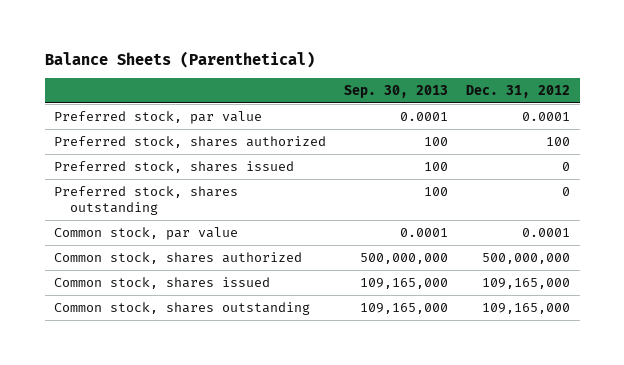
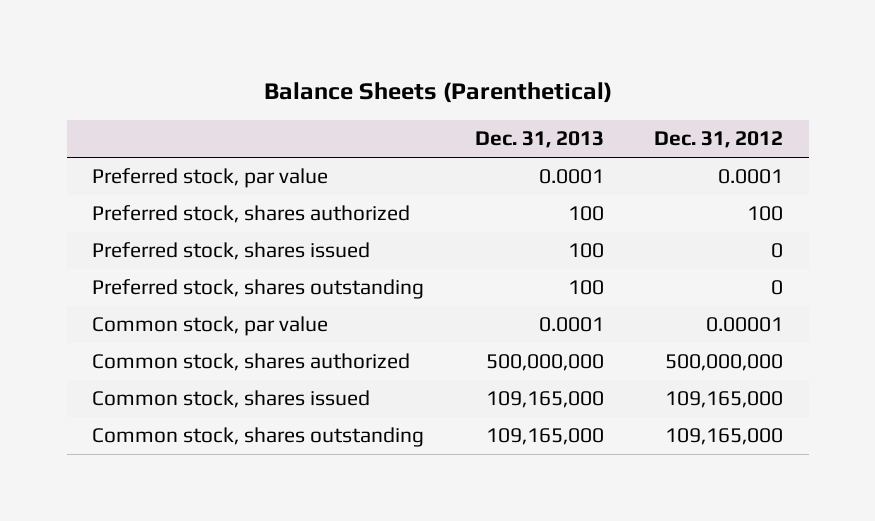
- | Sep. 30, 2013 | Dec. 31, 2012
+ | Dec. 31, 2013 | Dec. 31, 2012
- Common stock, par value | 0.0001 | 0.0001
+ Common stock, par value | 0.0001 | 0.00001

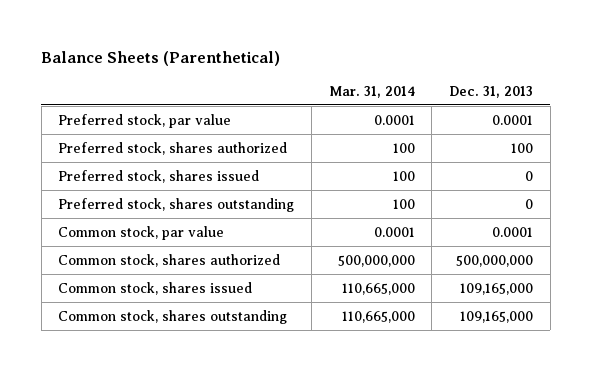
- | Dec. 31, 2013 | Dec. 31, 2012
+ | Mar. 31, 2014 | Dec. 31, 2013
- Preferred stock, shares issued | 100 | 0
- Preferred stock, shares outstanding | 100 | 0
+ Preferred stock, shares issued | 100 | 0
+ Preferred stock, shares outstanding | 100 | 0

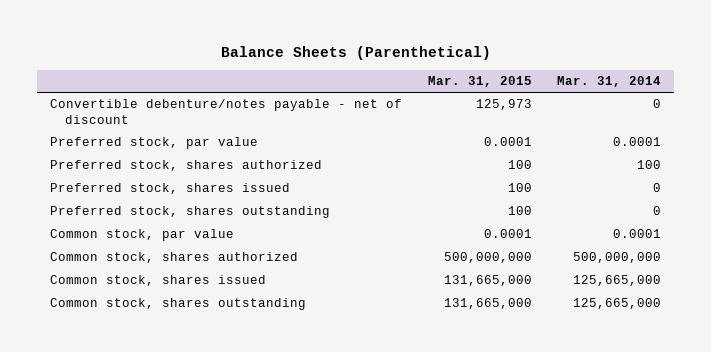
- | Mar. 31, 2014 | Dec. 31, 2013
+ | Mar. 31, 2015 | Mar. 31, 2014
+ Convertible debenture/notes payable - net of discount | 125,973 | 0
- Preferred stock, shares issued | 100 | 0
- Preferred stock, shares outstanding | 100 | 0
+ Preferred stock, shares issued | 100 | 0
+ Preferred stock, shares outstanding | 100 | 0
- Common stock, shares issued | 110,665,000 | 109,165,000
- Common stock, shares outstanding | 110,665,000 | 109,165,000
+ Common stock, shares issued | 131,665,000 | 125,665,000
+ Common stock, shares outstanding | 131,665,000 | 125,665,000

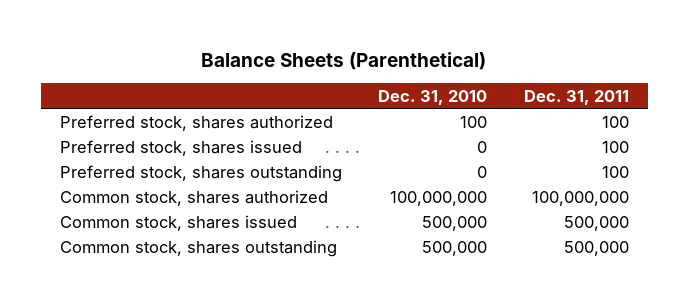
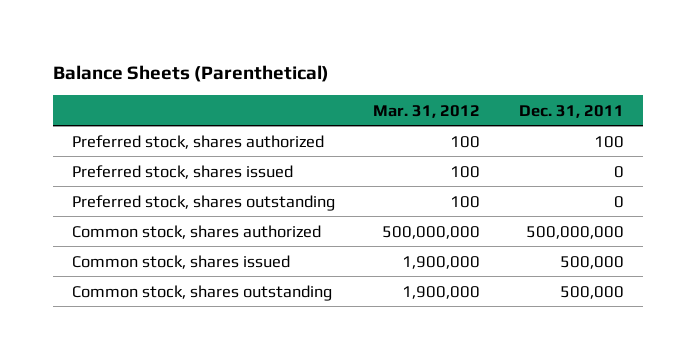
- | Dec. 31, 2010 | Dec. 31, 2011
+ | Mar. 31, 2012 | Dec. 31, 2011
- Preferred stock, shares issued | 0 | 100
- Preferred stock, shares outstanding | 0 | 100
- Common stock, shares authorized | 100,000,000 | 100,000,000
+ Preferred stock, shares issued | 100 | 0
+ Preferred stock, shares outstanding | 100 | 0
+ Common stock, shares authorized | 500,000,000 | 500,000,000

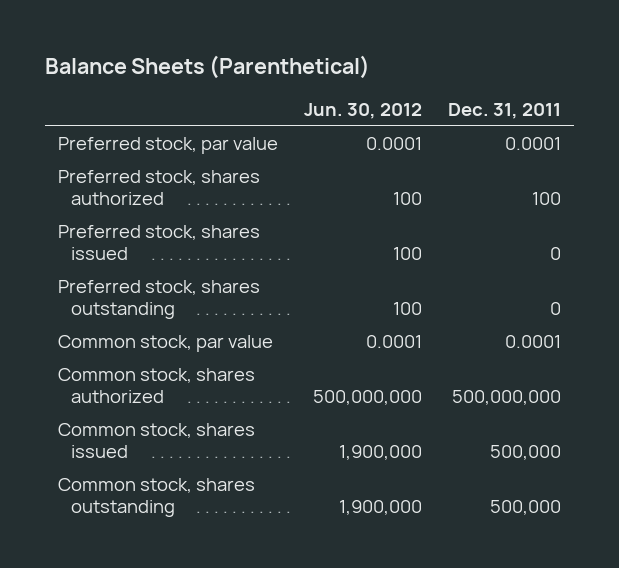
- | Mar. 31, 2012 | Dec. 31, 2011
+ | Jun. 30, 2012 | Dec. 31, 2011
+ Preferred stock, par value | 0.0001 | 0.0001
+ Common stock, par value | 0.0001 | 0.0001

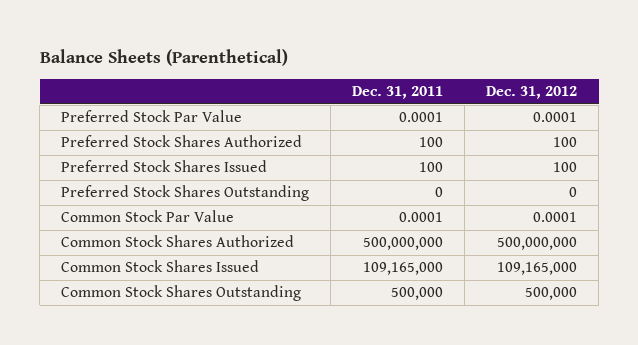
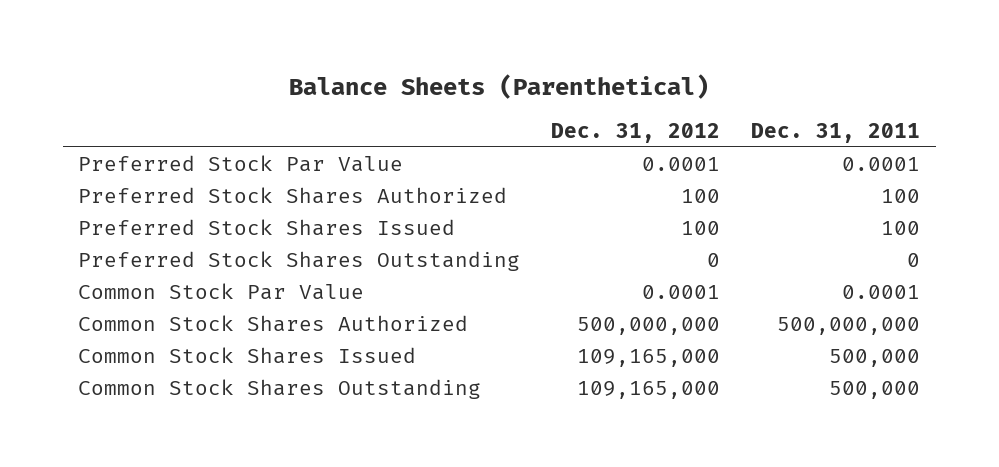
- | Dec. 31, 2011 | Dec. 31, 2012
+ | Dec. 31, 2012 | Dec. 31, 2011
- Common Stock Shares Issued | 109,165,000 | 109,165,000
- Common Stock Shares Outstanding | 500,000 | 500,000
+ Common Stock Shares Issued | 109,165,000 | 500,000
+ Common Stock Shares Outstanding | 109,165,000 | 500,000

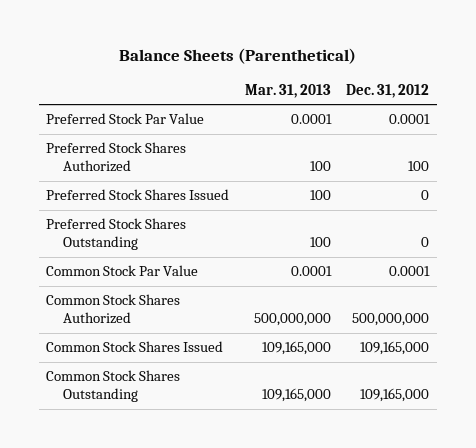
- | Dec. 31, 2012 | Dec. 31, 2011
+ | Mar. 31, 2013 | Dec. 31, 2012
- Preferred Stock Shares Issued | 100 | 100
+ Preferred Stock Shares Issued | 100 | 0

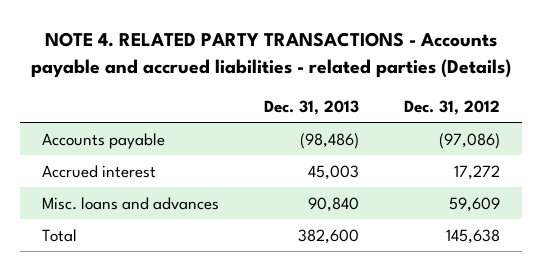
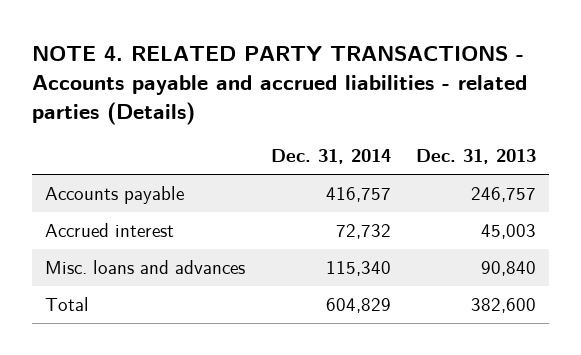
- | Dec. 31, 2013 | Dec. 31, 2012
+ | Dec. 31, 2014 | Dec. 31, 2013
- Accounts payable | (98,486) | (97,086)
+ Accounts payable | 416,757 | 246,757

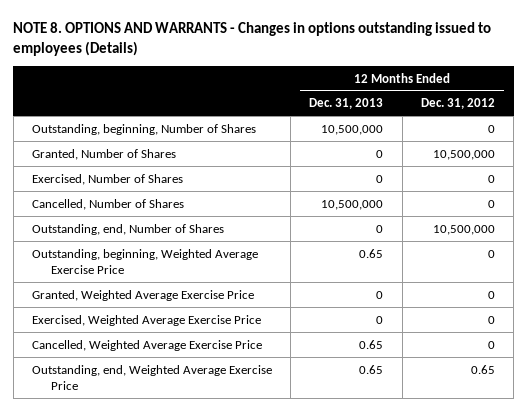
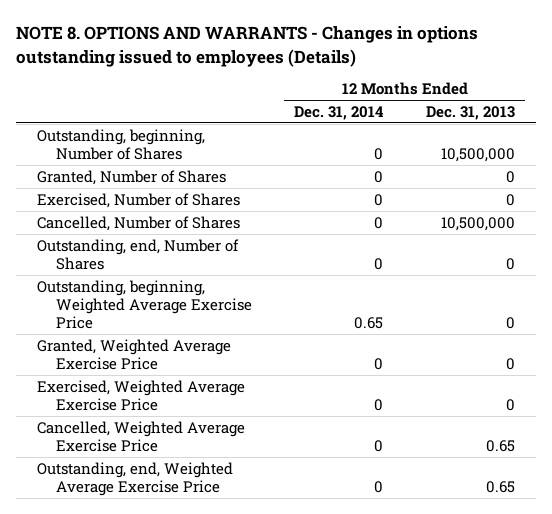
- | 12 Months Ended Dec. 31, 2013 | 12 Months Ended Dec. 31, 2012
+ | 12 Months Ended Dec. 31, 2014 | 12 Months Ended Dec. 31, 2013
- Outstanding, beginning, Weighted Average Exercise Price | 0.65 | 0
+ Outstanding, beginning, Weighted Average Exercise Price | 0.65 | 0

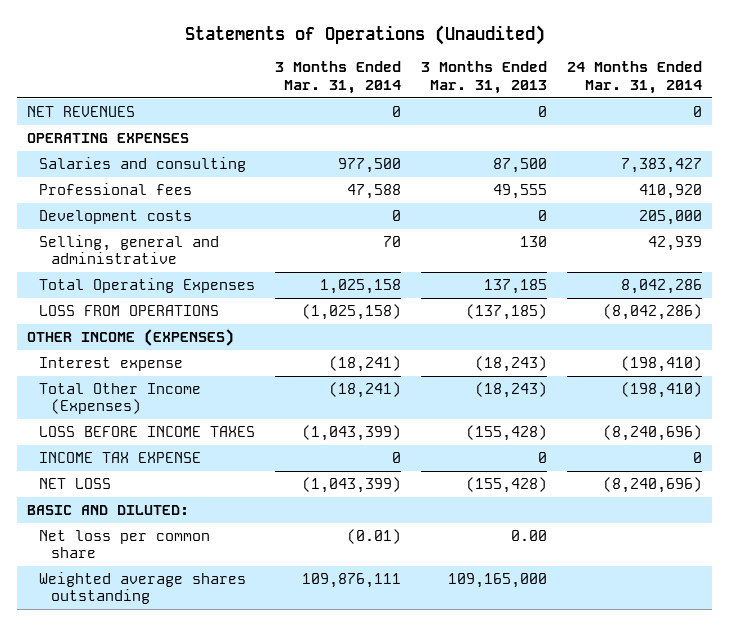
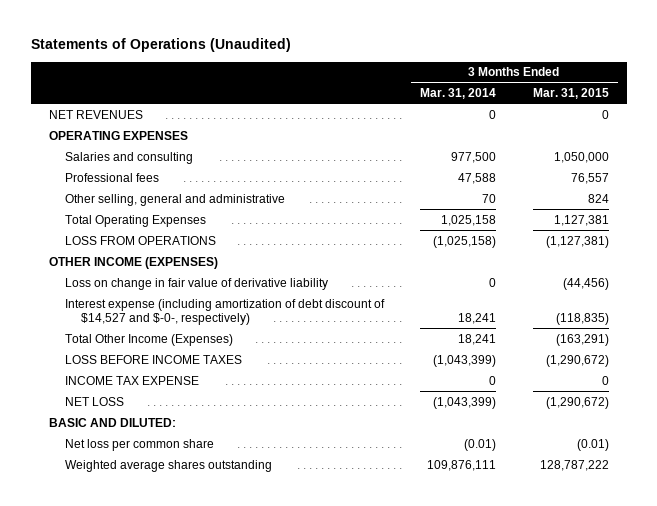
- | 3 Months Ended Mar. 31, 2014 | 3 Months Ended Mar. 31, 2013 | 24 Months Ended Mar. 31, 2014
+ | 3 Months Ended Mar. 31, 2014 | 3 Months Ended Mar. 31, 2015
- Development costs | 0 | 0 | 205,000
- Selling, general and administrative | 70 | 130 | 42,939
+ Other selling, general and administrative | 70 | 824
- Interest expense | (18,241) | (18,243) | (198,410)
- Total Other Income (Expenses) | (18,241) | (18,243) | (198,410)
+ Loss on change in fair value of derivative liability | 0 | (44,456)
+ Interest expense (including amortization of debt discount of $14,527 and $-0-, respectively) | 18,241 | (118,835)
+ Total Other Income (Expenses) | 18,241 | (163,291)

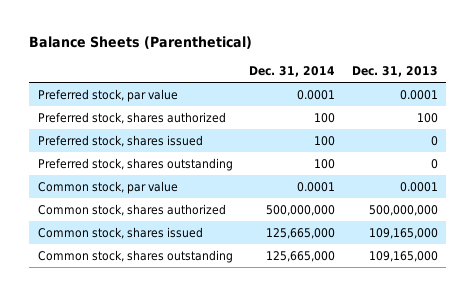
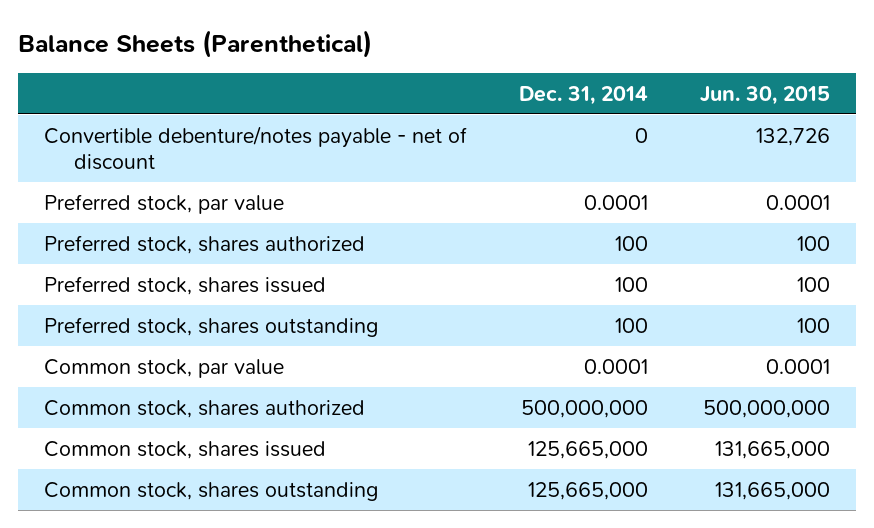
- | Dec. 31, 2014 | Dec. 31, 2013
+ | Dec. 31, 2014 | Jun. 30, 2015
+ Convertible debenture/notes payable - net of discount | 0 | 132,726

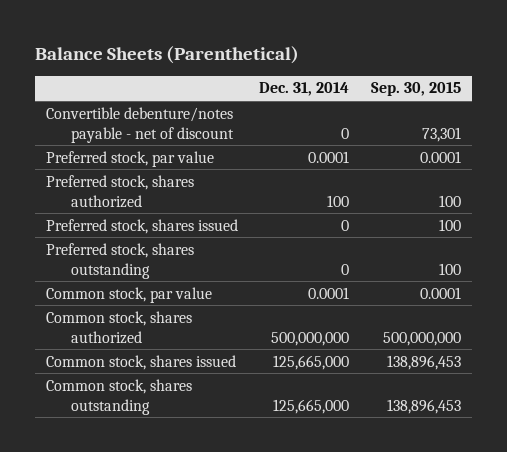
- | Dec. 31, 2014 | Jun. 30, 2015
+ | Dec. 31, 2014 | Sep. 30, 2015
- Preferred stock, shares issued | 100 | 100
- Preferred stock, shares outstanding | 100 | 100
+ Preferred stock, shares issued | 0 | 100
+ Preferred stock, shares outstanding | 0 | 100

